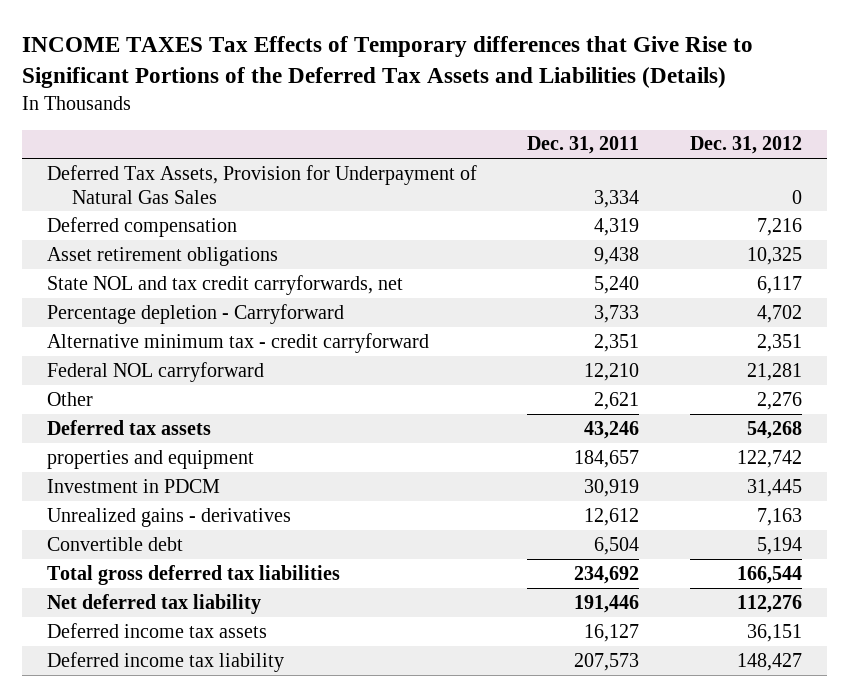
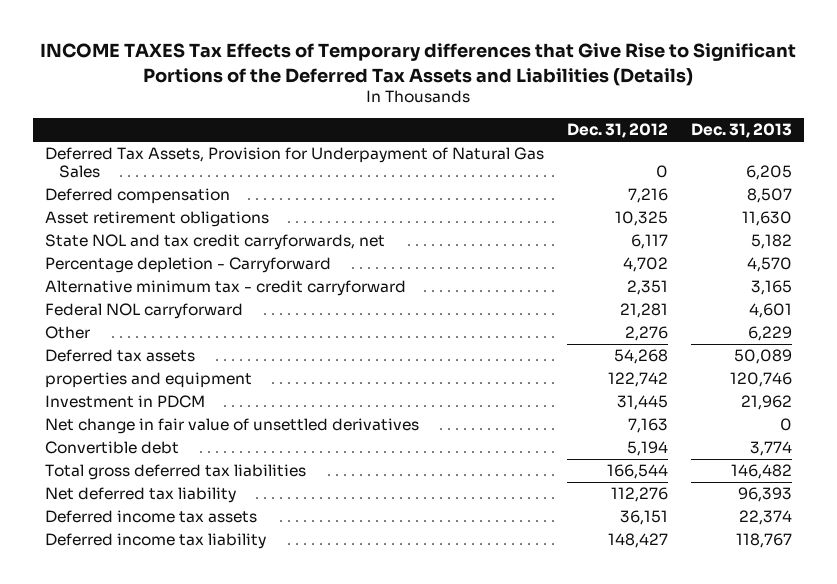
- | Dec. 31, 2011 | Dec. 31, 2012
+ | Dec. 31, 2012 | Dec. 31, 2013
- Unrealized gains - derivatives | 12,612 | 7,163
+ Net change in fair value of unsettled derivatives | 7,163 | 0

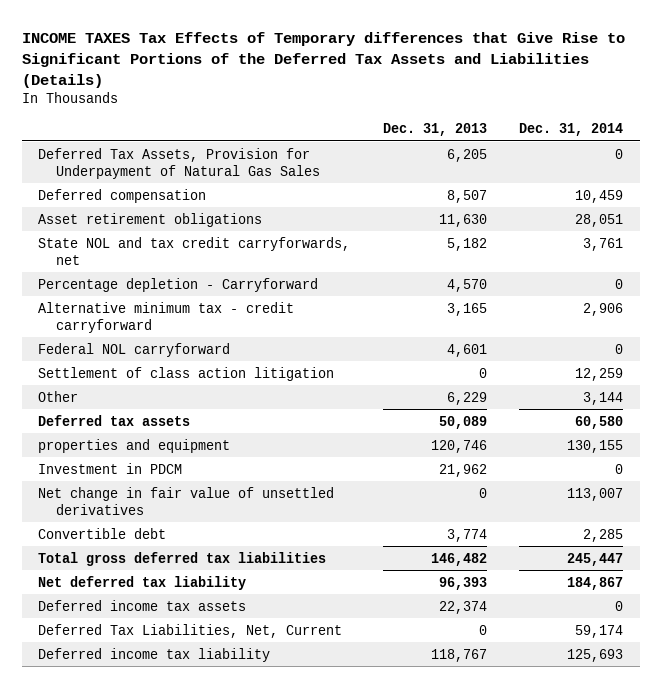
- | Dec. 31, 2012 | Dec. 31, 2013
+ | Dec. 31, 2013 | Dec. 31, 2014
+ Settlement of class action litigation | 0 | 12,259
+ Deferred Tax Liabilities, Net, Current | 0 | 59,174

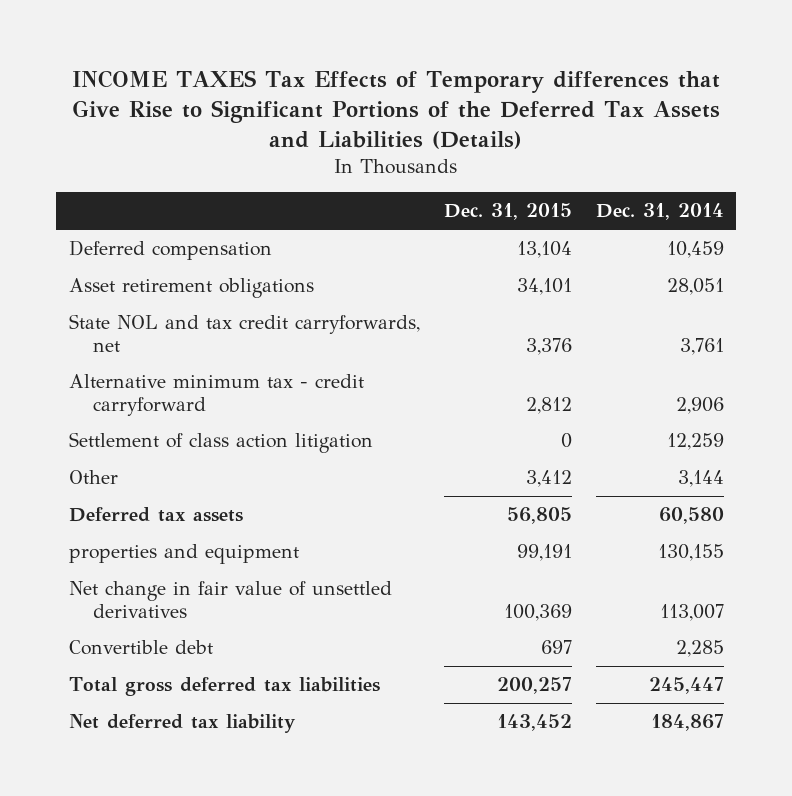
- | Dec. 31, 2013 | Dec. 31, 2014
+ | Dec. 31, 2015 | Dec. 31, 2014
- Deferred Tax Assets, Provision for Underpayment of Natural Gas Sales | 6,205 | 0
- Percentage depletion - Carryforward | 4,570 | 0
- Federal NOL carryforward | 4,601 | 0
- Investment in PDCM | 21,962 | 0
- Deferred income tax assets | 22,374 | 0
- Deferred Tax Liabilities, Net, Current | 0 | 59,174
- Deferred income tax liability | 118,767 | 125,693

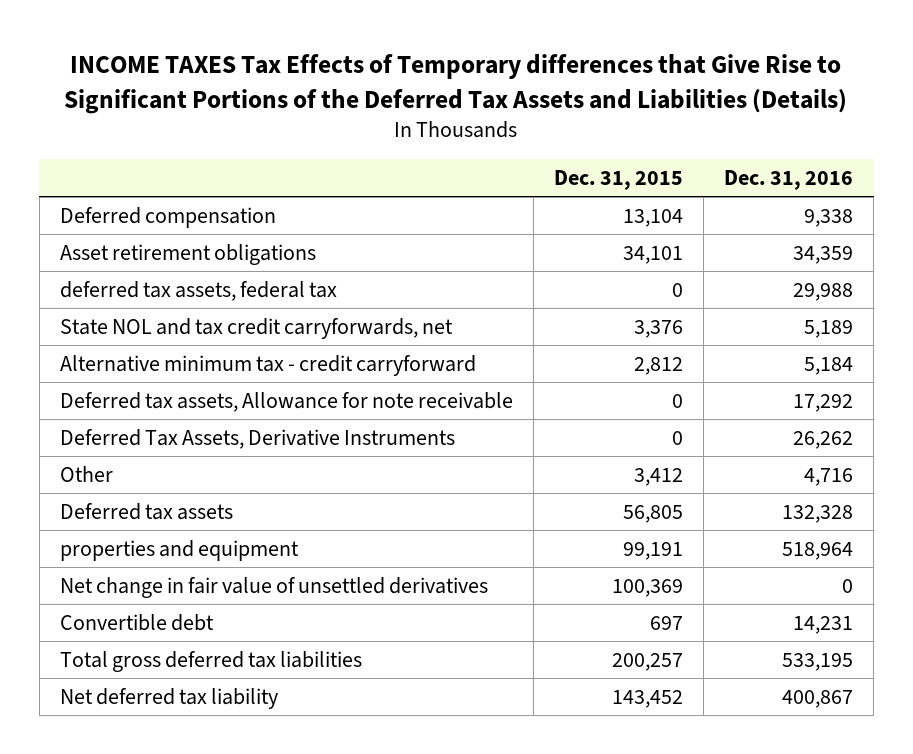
- | Dec. 31, 2015 | Dec. 31, 2014
+ | Dec. 31, 2015 | Dec. 31, 2016
+ deferred tax assets, federal tax | 0 | 29,988
- Settlement of class action litigation | 0 | 12,259
+ Deferred tax assets, Allowance for note receivable | 0 | 17,292
+ Deferred Tax Assets, Derivative Instruments | 0 | 26,262

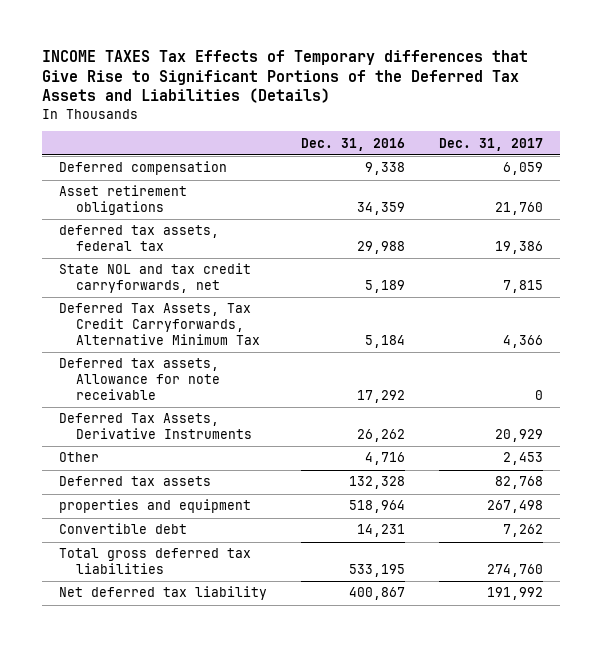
- | Dec. 31, 2015 | Dec. 31, 2016
+ | Dec. 31, 2016 | Dec. 31, 2017
- Alternative minimum tax - credit carryforward | 2,812 | 5,184
+ Deferred Tax Assets, Tax Credit Carryforwards, Alternative Minimum Tax | 5,184 | 4,366
- Net change in fair value of unsettled derivatives | 100,369 | 0

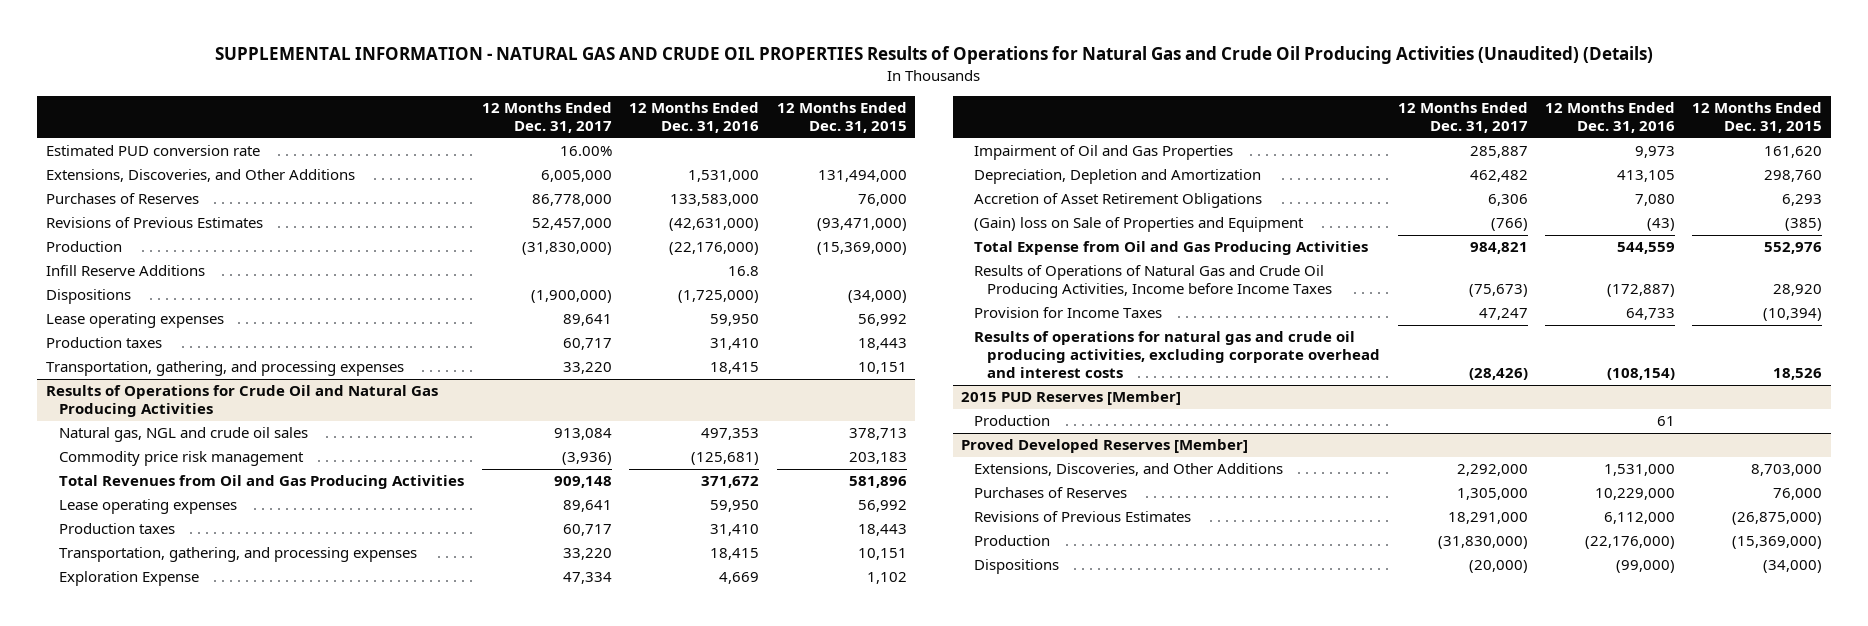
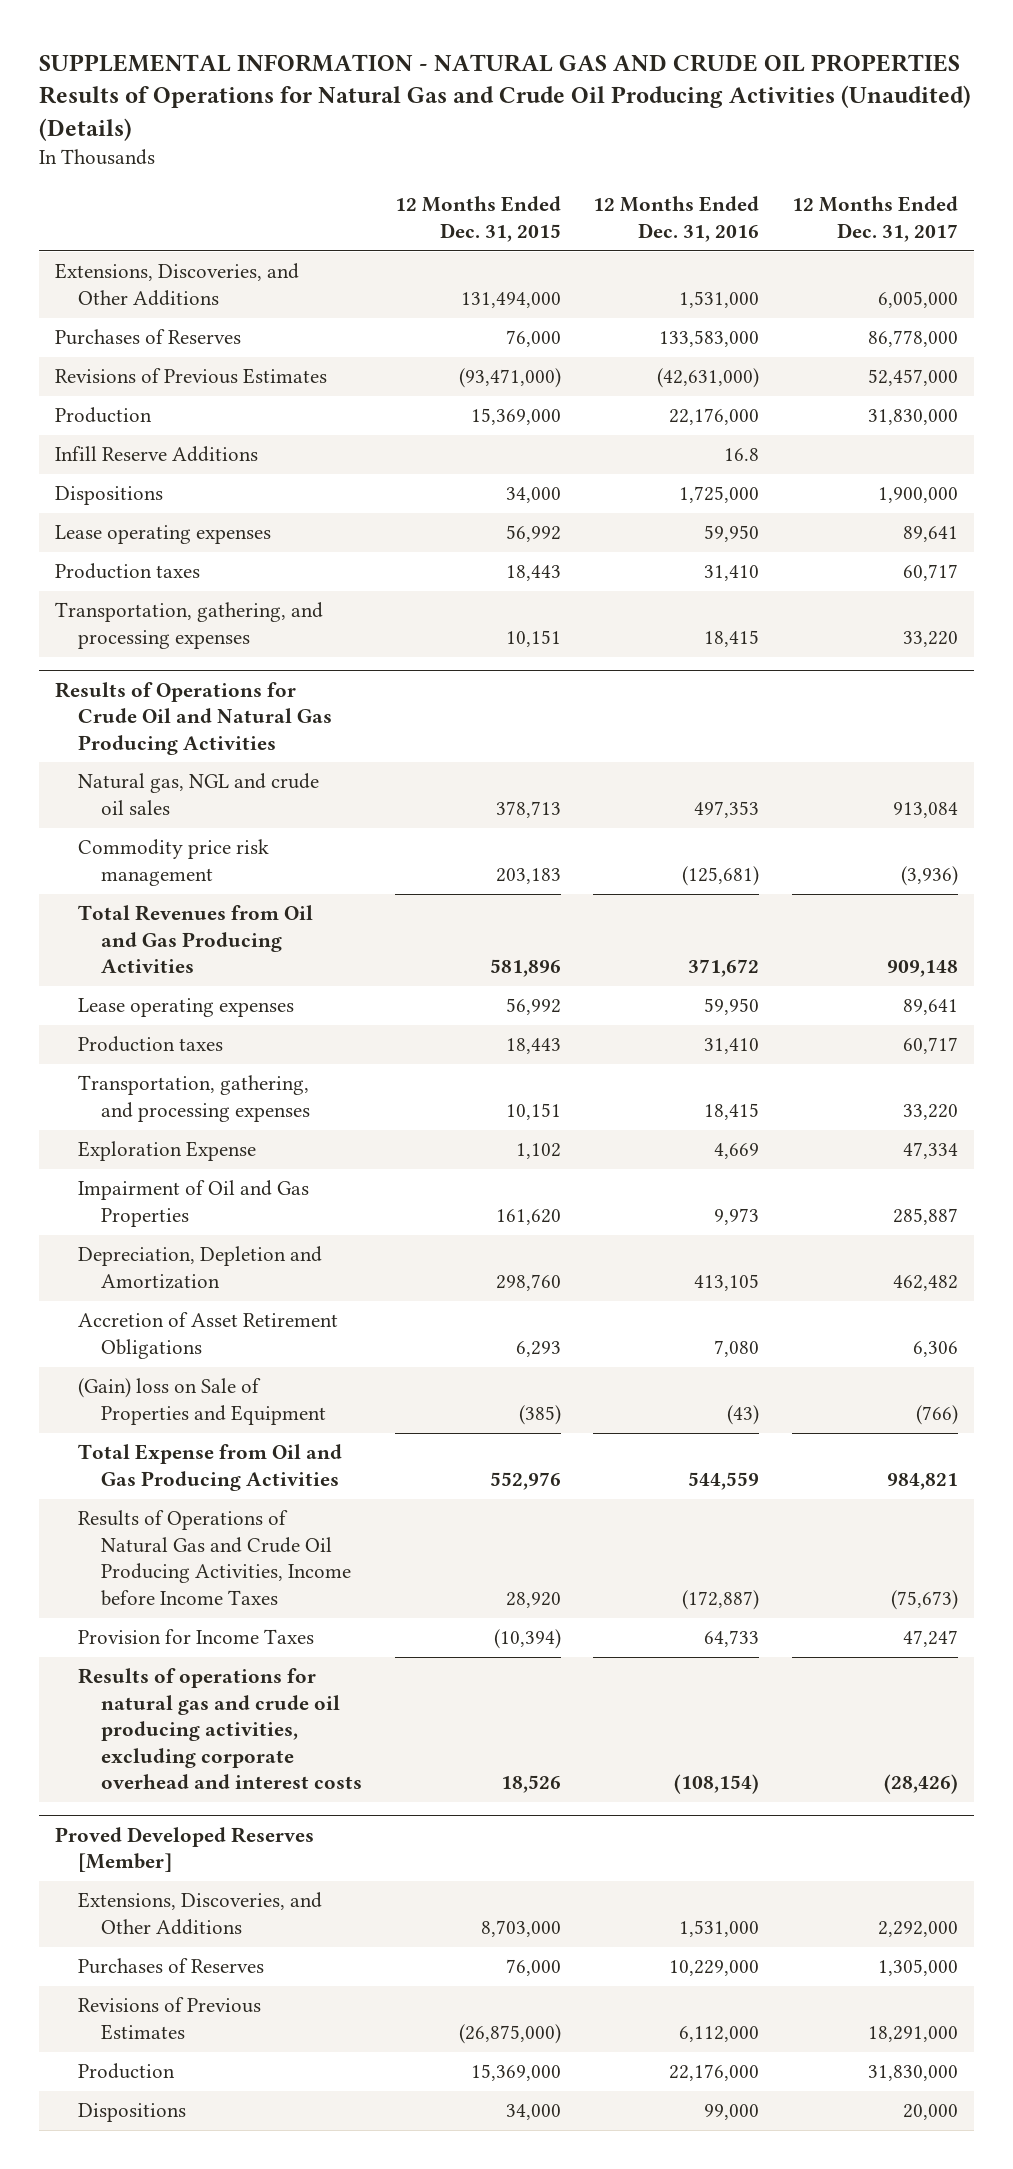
- | 12 Months Ended Dec. 31, 2017 | 12 Months Ended Dec. 31, 2016 | 12 Months Ended Dec. 31, 2015
+ | 12 Months Ended Dec. 31, 2015 | 12 Months Ended Dec. 31, 2016 | 12 Months Ended Dec. 31, 2017
- Estimated PUD conversion rate | 16.00% | |
- Production | (31,830,000) | (22,176,000) | (15,369,000)
+ Production | 15,369,000 | 22,176,000 | 31,830,000
- Dispositions | (1,900,000) | (1,725,000) | (34,000)
+ Dispositions | 34,000 | 1,725,000 | 1,900,000
- 2015 PUD Reserves [Member]
- Production | | 61 |
@ Proved Developed Reserves [Member]
- Production | (31,830,000) | (22,176,000) | (15,369,000)
- Dispositions | (20,000) | (99,000) | (34,000)
+ Production | 15,369,000 | 22,176,000 | 31,830,000
+ Dispositions | 34,000 | 99,000 | 20,000

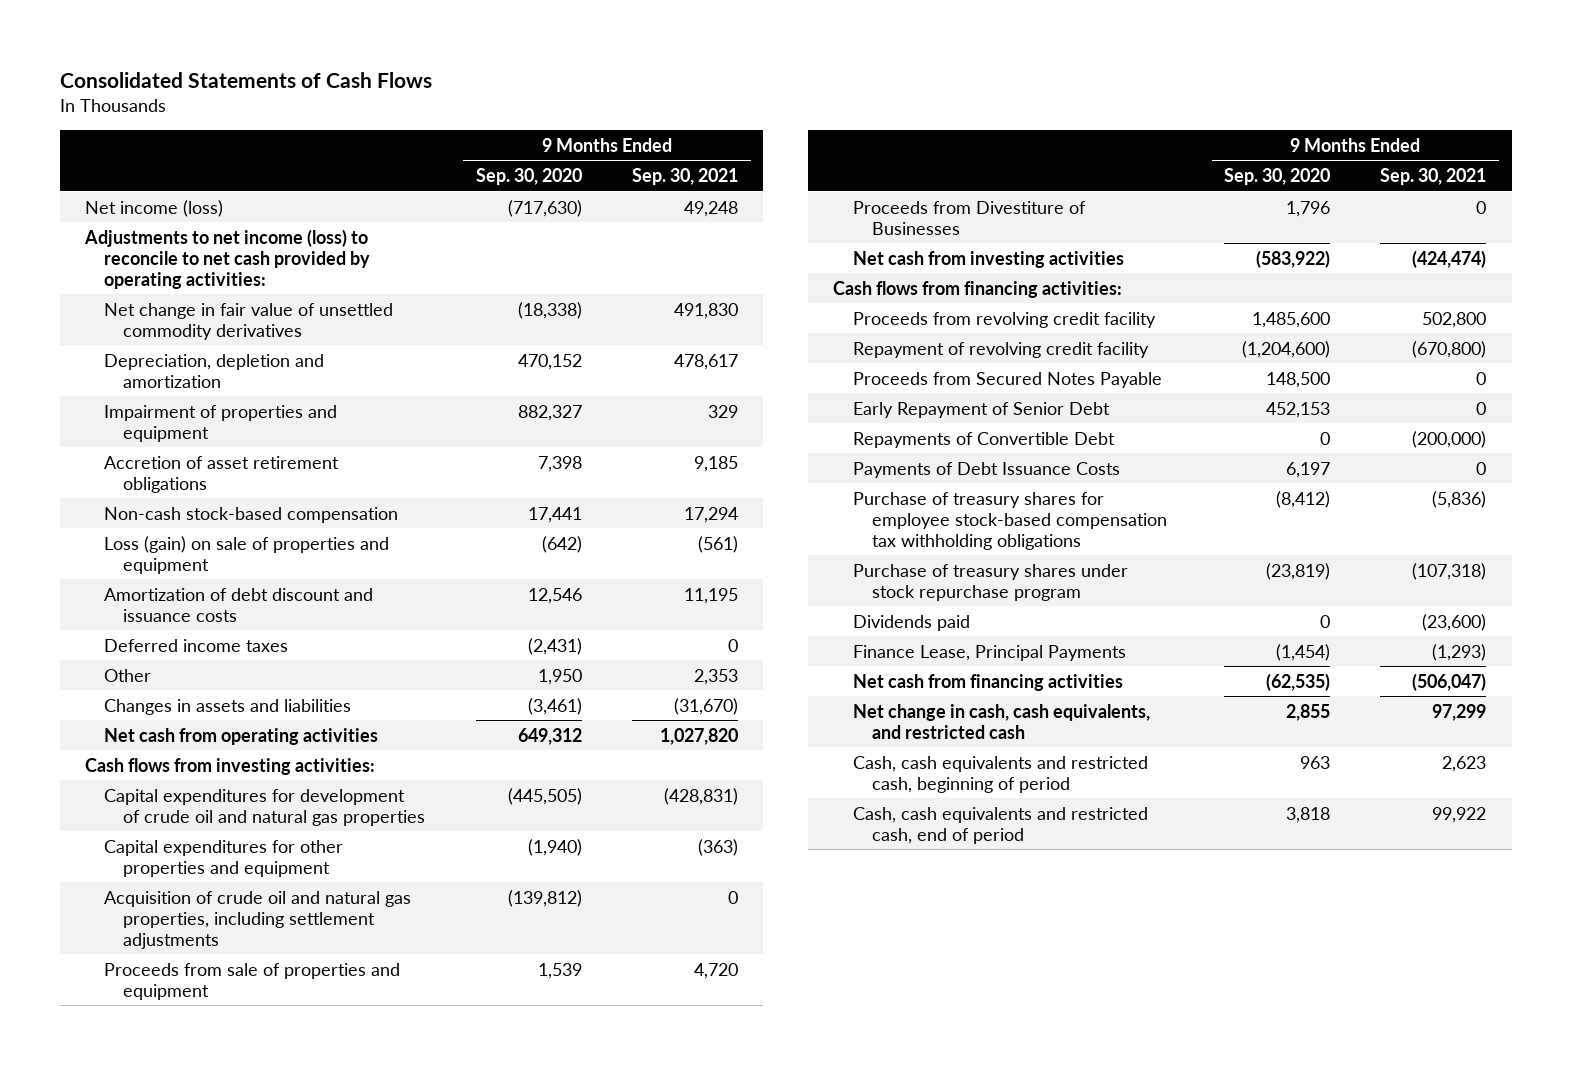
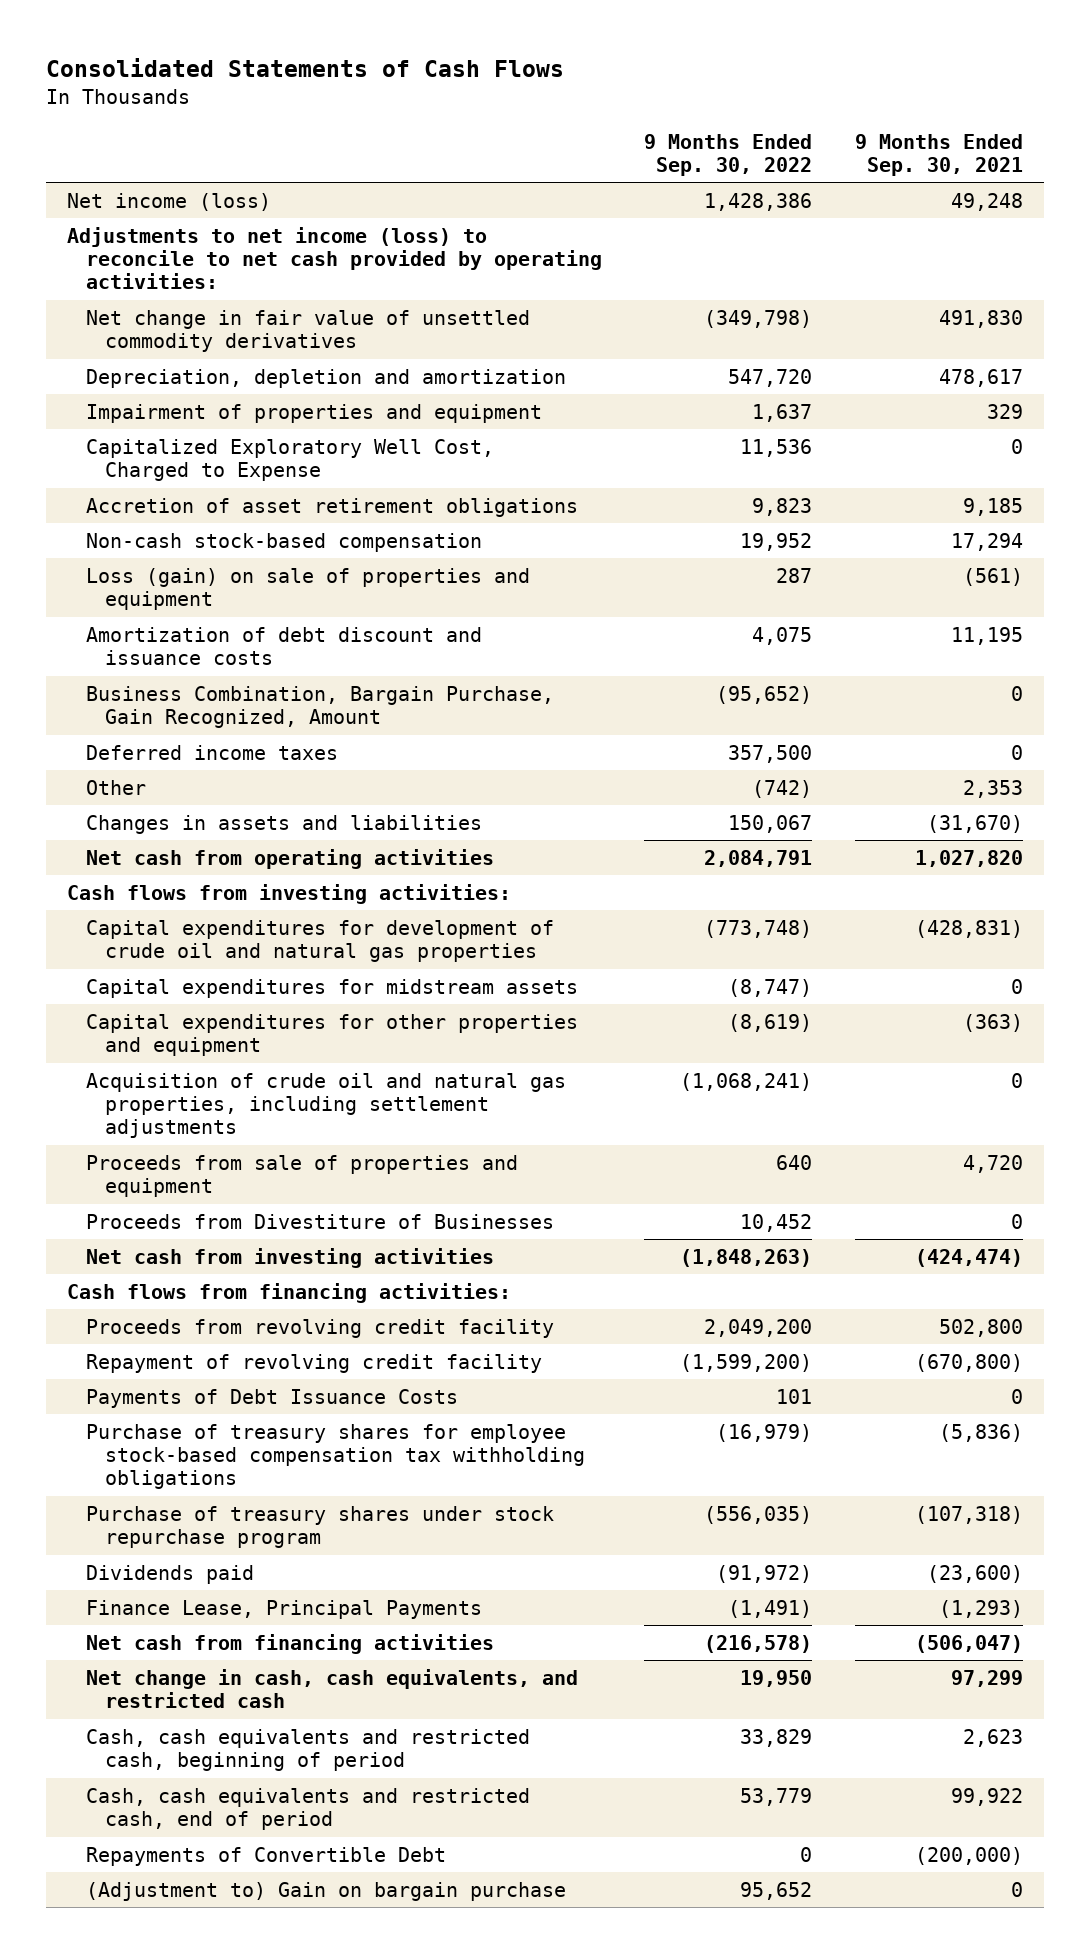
- | 9 Months Ended Sep. 30, 2020 | 9 Months Ended Sep. 30, 2021
+ | 9 Months Ended Sep. 30, 2022 | 9 Months Ended Sep. 30, 2021
+ Capitalized Exploratory Well Cost, Charged to Expense | 11,536 | 0
+ Business Combination, Bargain Purchase, Gain Recognized, Amount | (95,652) | 0
+ Capital expenditures for midstream assets | (8,747) | 0
- Proceeds from Secured Notes Payable | 148,500 | 0
- Early Repayment of Senior Debt | 452,153 | 0
moved down: Repayments of Convertible Debt | 0 | (200,000)
+ (Adjustment to) Gain on bargain purchase | 95,652 | 0

